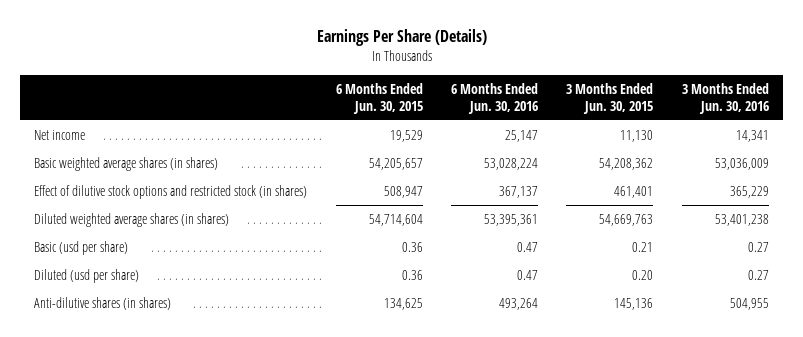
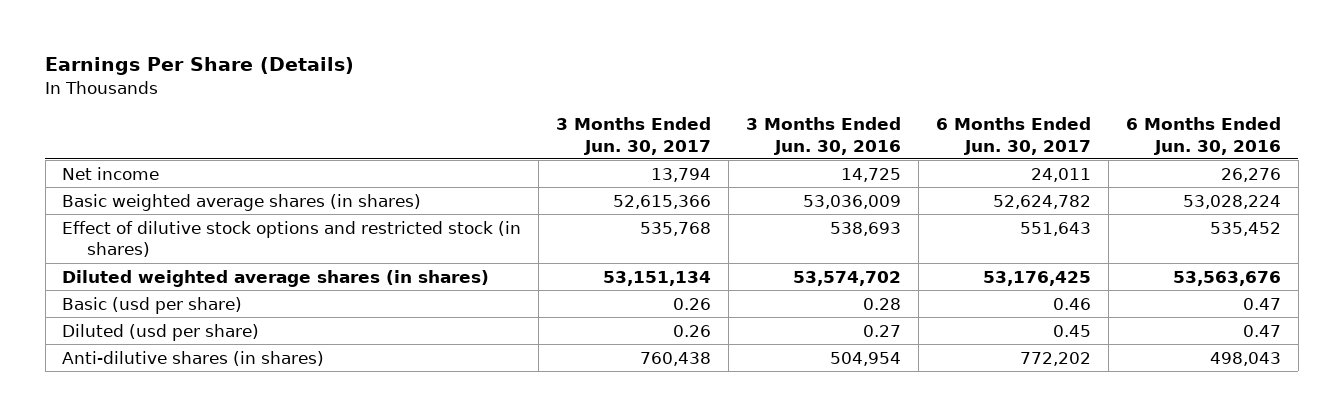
- | 6 Months Ended Jun. 30, 2015 | 6 Months Ended Jun. 30, 2016 | 3 Months Ended Jun. 30, 2015 | 3 Months Ended Jun. 30, 2016
+ | 3 Months Ended Jun. 30, 2017 | 3 Months Ended Jun. 30, 2016 | 6 Months Ended Jun. 30, 2017 | 6 Months Ended Jun. 30, 2016
- Net income | 19,529 | 25,147 | 11,130 | 14,341
+ Net income | 13,794 | 14,725 | 24,011 | 26,276
- Effect of dilutive stock options and restricted stock (in shares) | 508,947 | 367,137 | 461,401 | 365,229
- Diluted weighted average shares (in shares) | 54,714,604 | 53,395,361 | 54,669,763 | 53,401,238
- Basic (usd per share) | 0.36 | 0.47 | 0.21 | 0.27
+ Effect of dilutive stock options and restricted stock (in shares) | 535,768 | 538,693 | 551,643 | 535,452
+ Diluted weighted average shares (in shares) | 53,151,134 | 53,574,702 | 53,176,425 | 53,563,676
+ Basic (usd per share) | 0.26 | 0.28 | 0.46 | 0.47
- Anti-dilutive shares (in shares) | 134,625 | 493,264 | 145,136 | 504,955
+ Anti-dilutive shares (in shares) | 760,438 | 504,954 | 772,202 | 498,043

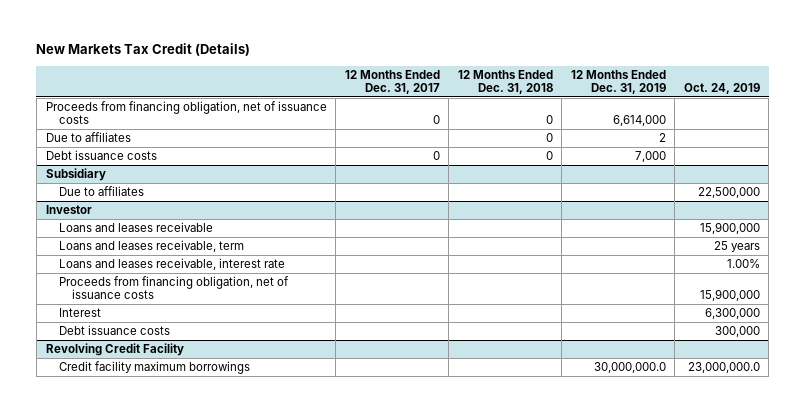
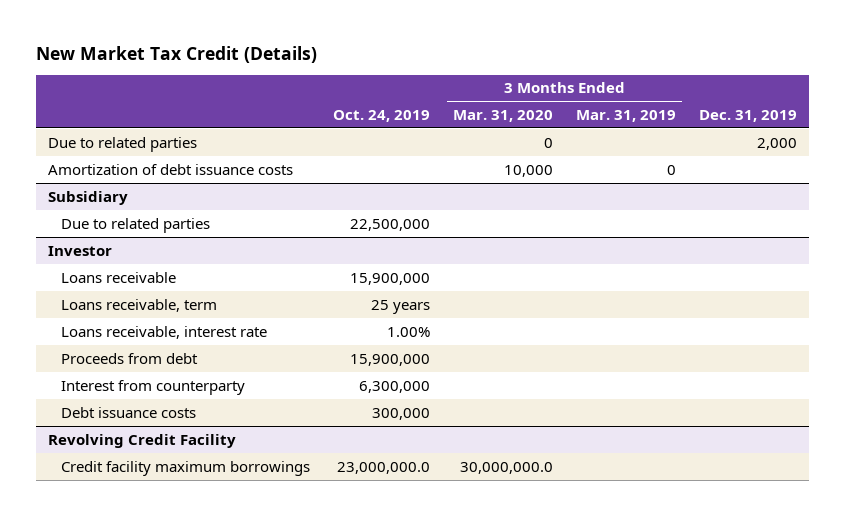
- New Markets Tax Credit (Details)
+ New Market Tax Credit (Details)
- | 12 Months Ended Dec. 31, 2017 | 12 Months Ended Dec. 31, 2018 | 12 Months Ended Dec. 31, 2019 | Oct. 24, 2019
+ | Oct. 24, 2019 | 3 Months Ended Mar. 31, 2020 | 3 Months Ended Mar. 31, 2019 | Dec. 31, 2019
- Proceeds from financing obligation, net of issuance costs | 0 | 0 | 6,614,000 |
- Due to affiliates | | 0 | 2 |
- Debt issuance costs | 0 | 0 | 7,000 |
+ Due to related parties | | 0 | | 2,000
+ Amortization of debt issuance costs | | 10,000 | 0 |
@ Subsidiary
- Due to affiliates | | | | 22,500,000
+ Due to related parties | 22,500,000 | | |
@ Investor
- Loans and leases receivable | | | | 15,900,000
- Loans and leases receivable, term | | | | 25 years
- Loans and leases receivable, interest rate | | | | 1.00%
- Proceeds from financing obligation, net of issuance costs | | | | 15,900,000
- Interest | | | | 6,300,000
+ Loans receivable | 15,900,000 | | |
+ Loans receivable, term | 25 years | | |
+ Loans receivable, interest rate | 1.00% | | |
+ Proceeds from debt | 15,900,000 | | |
+ Interest from counterparty | 6,300,000 | | |

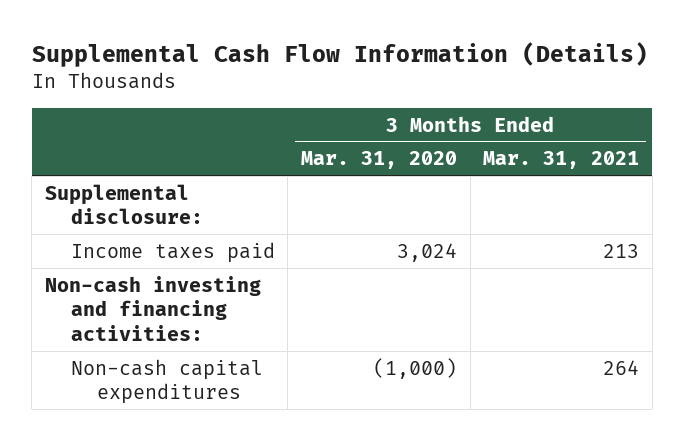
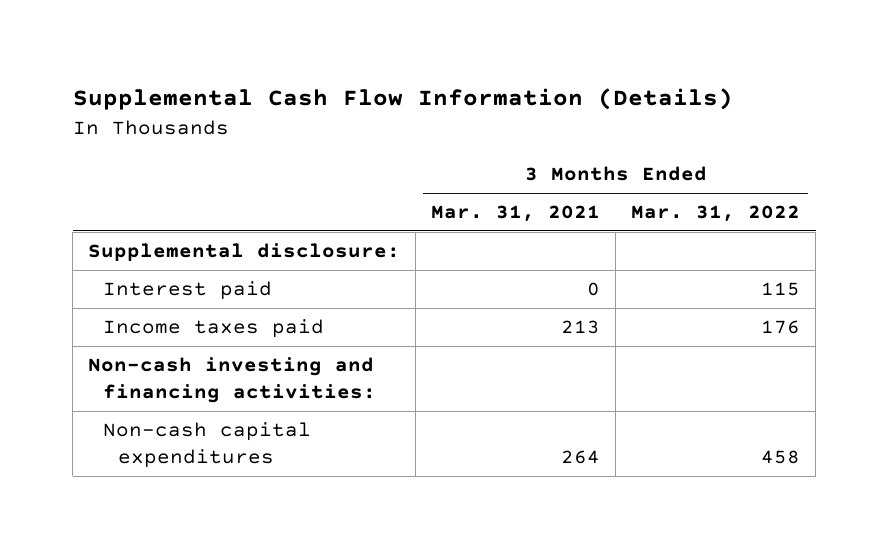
- | 3 Months Ended Mar. 31, 2020 | 3 Months Ended Mar. 31, 2021
+ | 3 Months Ended Mar. 31, 2021 | 3 Months Ended Mar. 31, 2022
+ Interest paid | 0 | 115

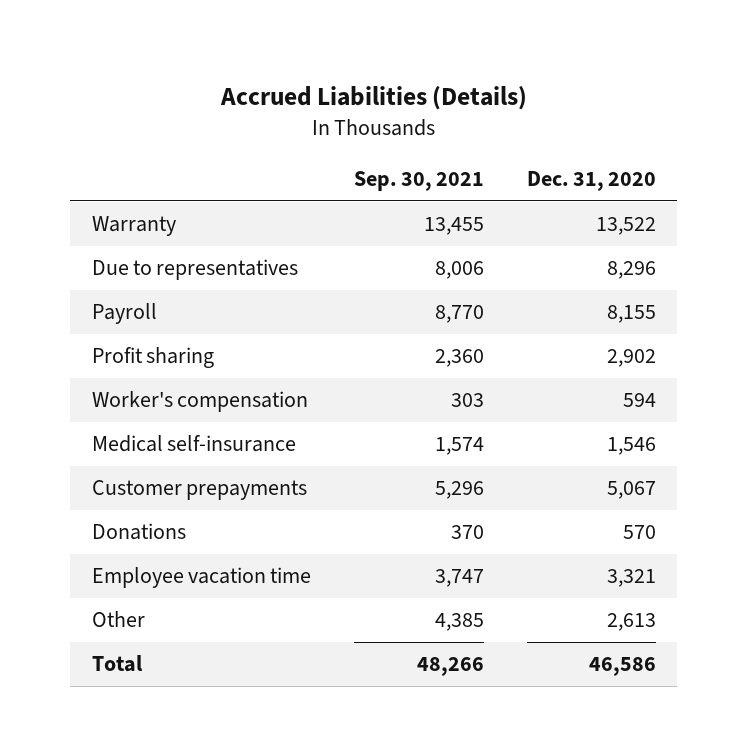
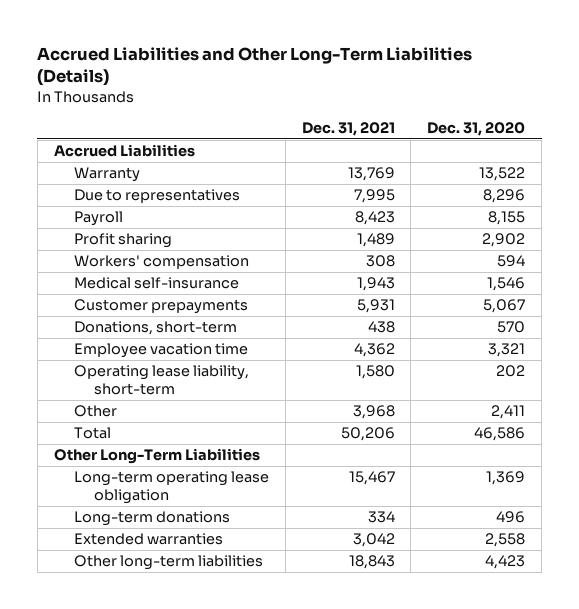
- Accrued Liabilities (Details)
+ Accrued Liabilities and Other Long-Term Liabilities (Details)
- | Sep. 30, 2021 | Dec. 31, 2020
+ | Dec. 31, 2021 | Dec. 31, 2020
+ Accrued Liabilities
- Worker's compensation | 303 | 594
+ Workers' compensation | 308 | 594
- Donations | 370 | 570
+ Donations, short-term | 438 | 570
- Other | 4,385 | 2,613
+ Operating lease liability, short-term | 1,580 | 202
+ Other | 3,968 | 2,411
+ Other Long-Term Liabilities
+ Long-term operating lease obligation | 15,467 | 1,369
+ Long-term donations | 334 | 496
+ Extended warranties | 3,042 | 2,558
+ Other long-term liabilities | 18,843 | 4,423

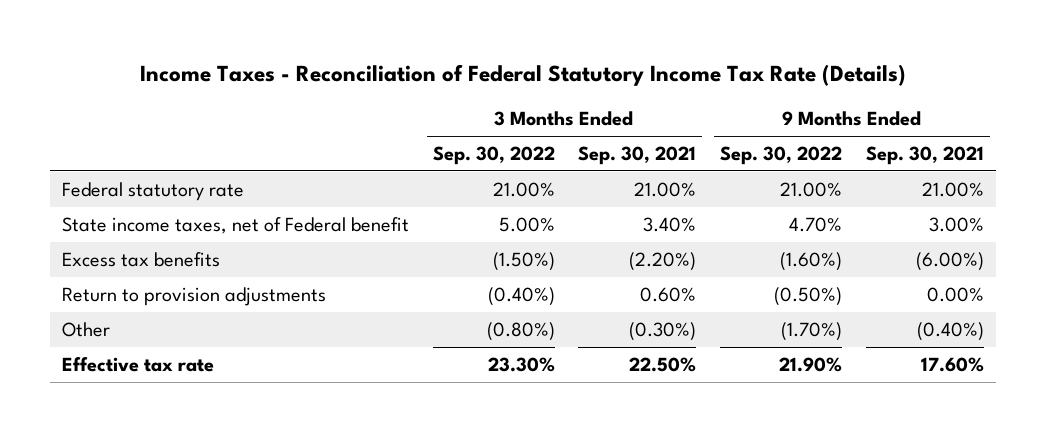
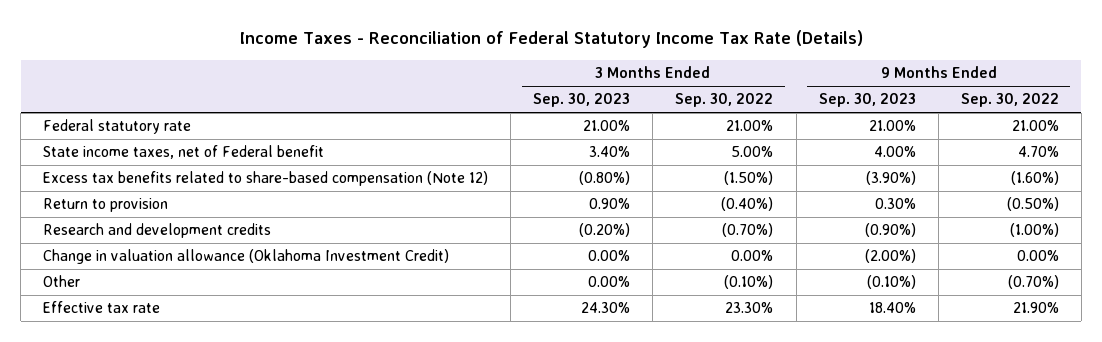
- | 3 Months Ended Sep. 30, 2022 | 3 Months Ended Sep. 30, 2021 | 9 Months Ended Sep. 30, 2022 | 9 Months Ended Sep. 30, 2021
+ | 3 Months Ended Sep. 30, 2023 | 3 Months Ended Sep. 30, 2022 | 9 Months Ended Sep. 30, 2023 | 9 Months Ended Sep. 30, 2022
- Excess tax benefits | (1.50%) | (2.20%) | (1.60%) | (6.00%)
- Return to provision adjustments | (0.40%) | 0.60% | (0.50%) | 0.00%
- Other | (0.80%) | (0.30%) | (1.70%) | (0.40%)
+ Excess tax benefits related to share-based compensation (Note 12) | (0.80%) | (1.50%) | (3.90%) | (1.60%)
+ Return to provision | 0.90% | (0.40%) | 0.30% | (0.50%)
+ Research and development credits | (0.20%) | (0.70%) | (0.90%) | (1.00%)
+ Change in valuation allowance (Oklahoma Investment Credit) | 0.00% | 0.00% | (2.00%) | 0.00%
+ Other | 0.00% | (0.10%) | (0.10%) | (0.70%)

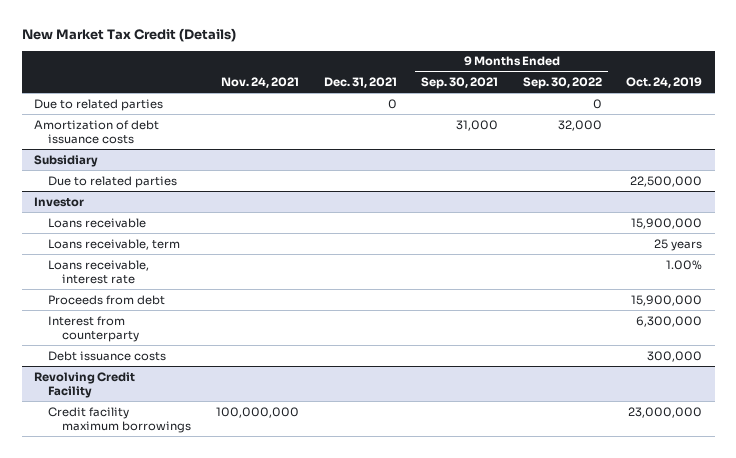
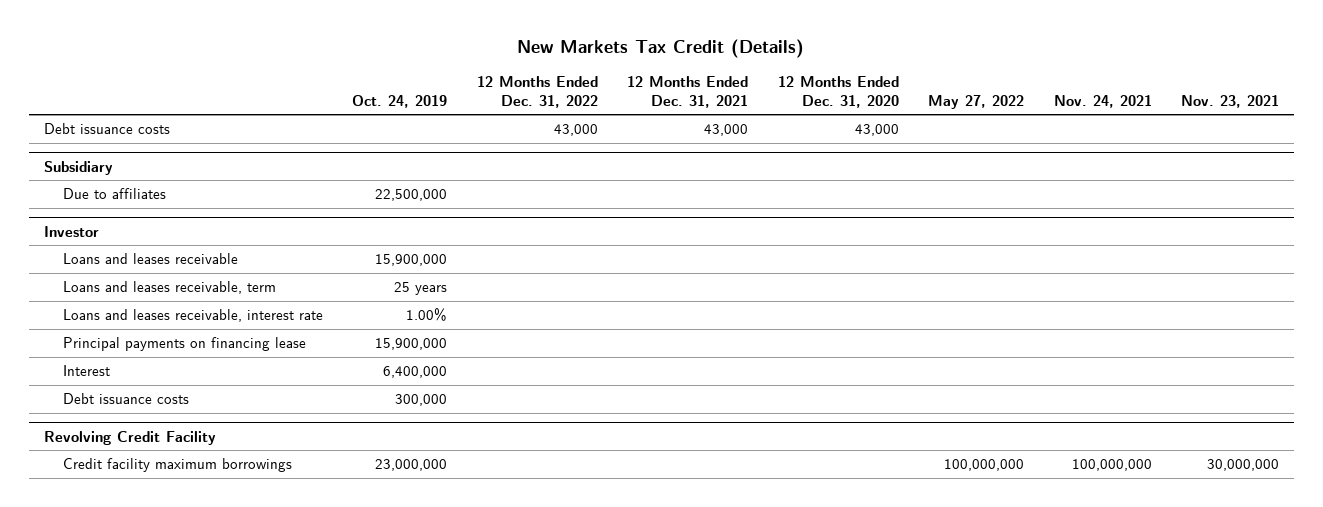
- New Market Tax Credit (Details)
+ New Markets Tax Credit (Details)
- | Nov. 24, 2021 | Dec. 31, 2021 | 9 Months Ended Sep. 30, 2021 | 9 Months Ended Sep. 30, 2022 | Oct. 24, 2019
+ | Oct. 24, 2019 | 12 Months Ended Dec. 31, 2022 | 12 Months Ended Dec. 31, 2021 | 12 Months Ended Dec. 31, 2020 | May 27, 2022 | Nov. 24, 2021 | Nov. 23, 2021
- Due to related parties | | 0 | | 0 |
- Amortization of debt issuance costs | | | 31,000 | 32,000 |
+ Debt issuance costs | | 43,000 | 43,000 | 43,000 | | |
@ Subsidiary
- Due to related parties | | | | | 22,500,000
+ Due to affiliates | 22,500,000 | | | | | |
@ Investor
- Loans receivable | | | | | 15,900,000
- Loans receivable, term | | | | | 25 years
- Loans receivable, interest rate | | | | | 1.00%
- Proceeds from debt | | | | | 15,900,000
- Interest from counterparty | | | | | 6,300,000
+ Loans and leases receivable | 15,900,000 | | | | | |
+ Loans and leases receivable, term | 25 years | | | | | |
+ Loans and leases receivable, interest rate | 1.00% | | | | | |
+ Principal payments on financing lease | 15,900,000 | | | | | |
+ Interest | 6,400,000 | | | | | |

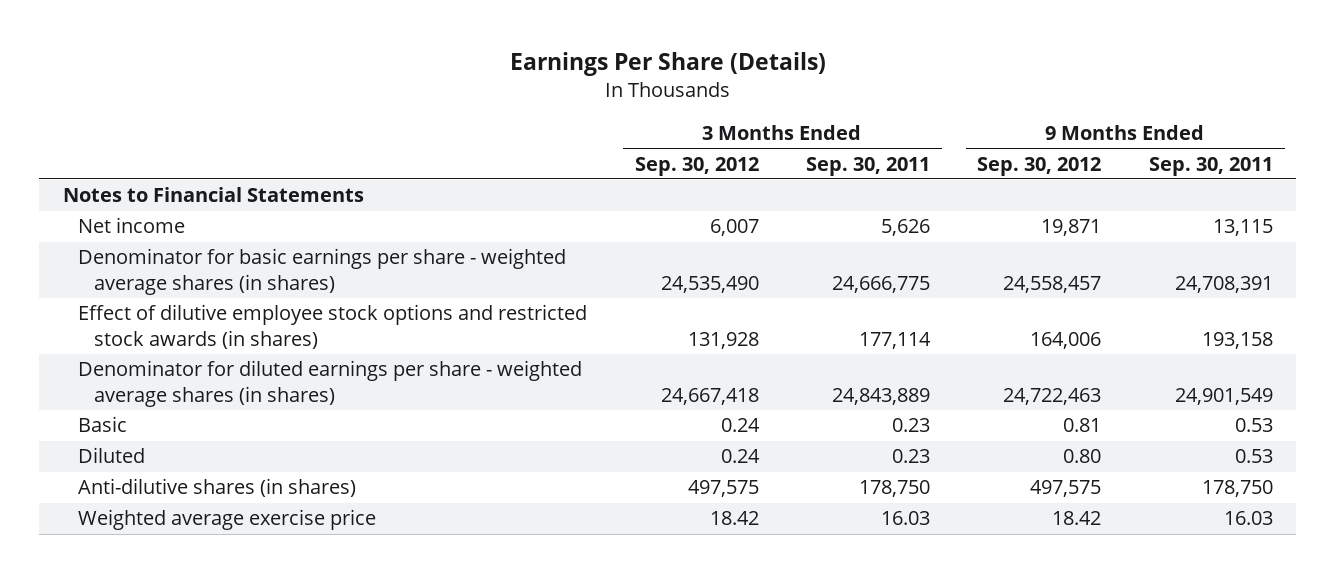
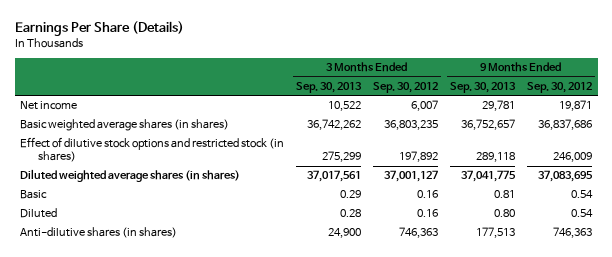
- | 3 Months Ended Sep. 30, 2012 | 3 Months Ended Sep. 30, 2011 | 9 Months Ended Sep. 30, 2012 | 9 Months Ended Sep. 30, 2011
+ | 3 Months Ended Sep. 30, 2013 | 3 Months Ended Sep. 30, 2012 | 9 Months Ended Sep. 30, 2013 | 9 Months Ended Sep. 30, 2012
- Notes to Financial Statements
- Denominator for basic earnings per share - weighted average shares (in shares) | 24,535,490 | 24,666,775 | 24,558,457 | 24,708,391
- Effect of dilutive employee stock options and restricted stock awards (in shares) | 131,928 | 177,114 | 164,006 | 193,158
- Denominator for diluted earnings per share - weighted average shares (in shares) | 24,667,418 | 24,843,889 | 24,722,463 | 24,901,549
- Basic | 0.24 | 0.23 | 0.81 | 0.53
- Diluted | 0.24 | 0.23 | 0.80 | 0.53
- Anti-dilutive shares (in shares) | 497,575 | 178,750 | 497,575 | 178,750
- Weighted average exercise price | 18.42 | 16.03 | 18.42 | 16.03
+ Basic weighted average shares (in shares) | 36,742,262 | 36,803,235 | 36,752,657 | 36,837,686
+ Effect of dilutive stock options and restricted stock (in shares) | 275,299 | 197,892 | 289,118 | 246,009
+ Diluted weighted average shares (in shares) | 37,017,561 | 37,001,127 | 37,041,775 | 37,083,695
+ Basic | 0.29 | 0.16 | 0.81 | 0.54
+ Diluted | 0.28 | 0.16 | 0.80 | 0.54
+ Anti-dilutive shares (in shares) | 24,900 | 746,363 | 177,513 | 746,363

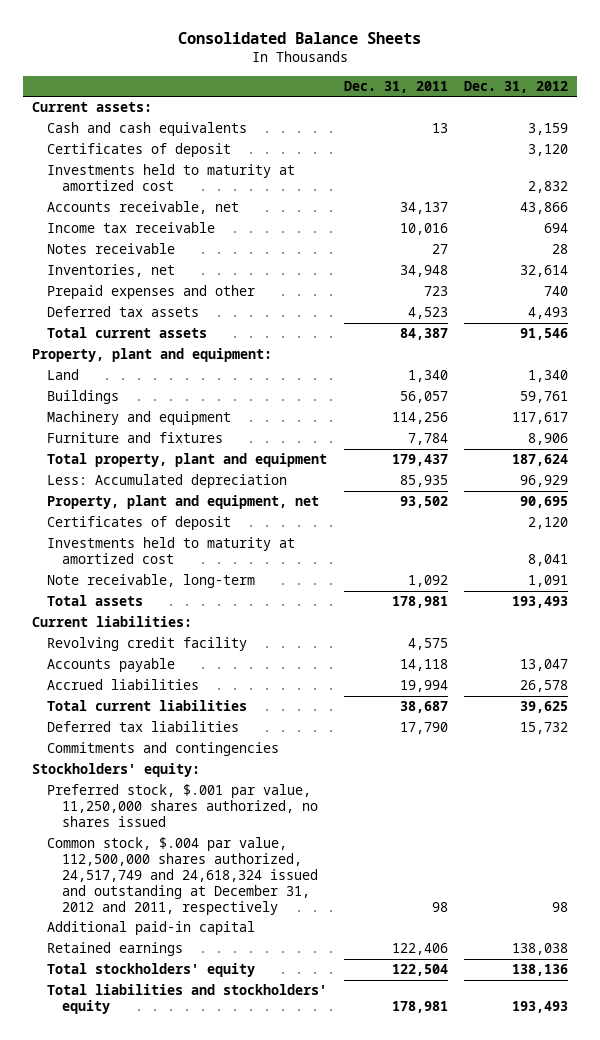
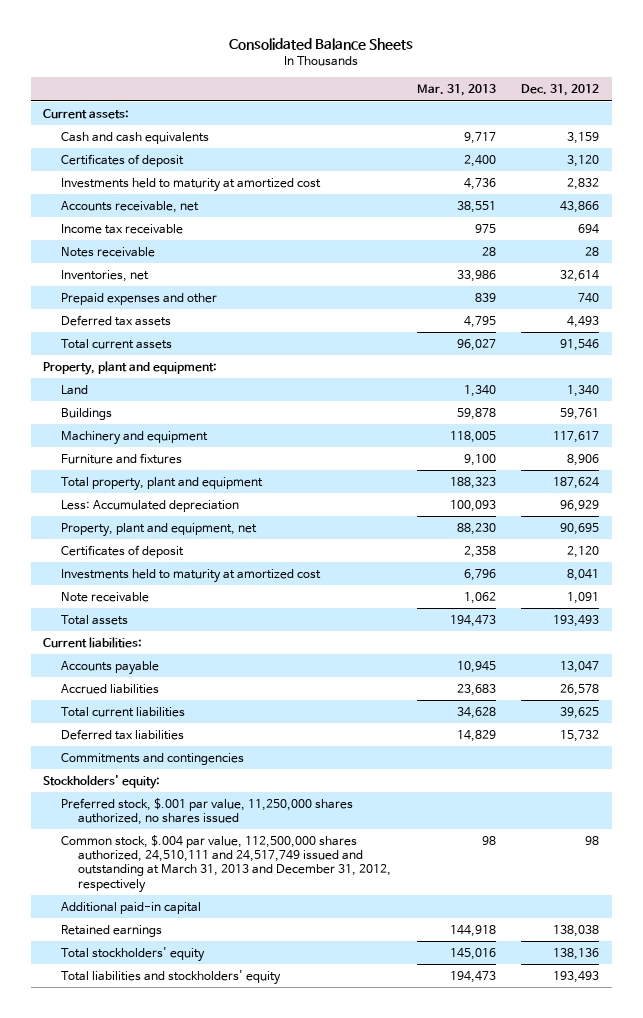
- | Dec. 31, 2011 | Dec. 31, 2012
+ | Mar. 31, 2013 | Dec. 31, 2012
- Note receivable, long-term | 1,092 | 1,091
+ Note receivable | 1,062 | 1,091
- Revolving credit facility | 4,575 |
- Common stock, $.004 par value, 112,500,000 shares authorized, 24,517,749 and 24,618,324 issued and outstanding at December 31, 2012 and 2011, respectively | 98 | 98
+ Common stock, $.004 par value, 112,500,000 shares authorized, 24,510,111 and 24,517,749 issued and outstanding at March 31, 2013 and December 31, 2012, respectively | 98 | 98

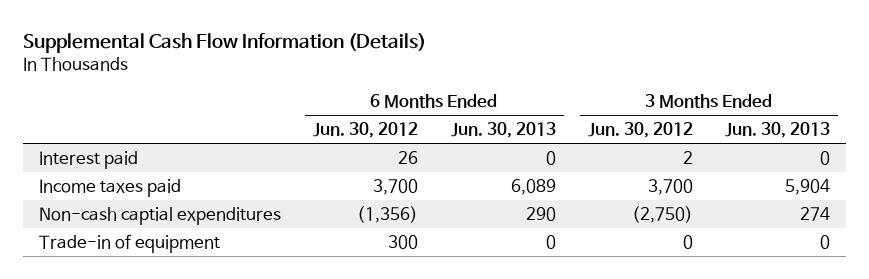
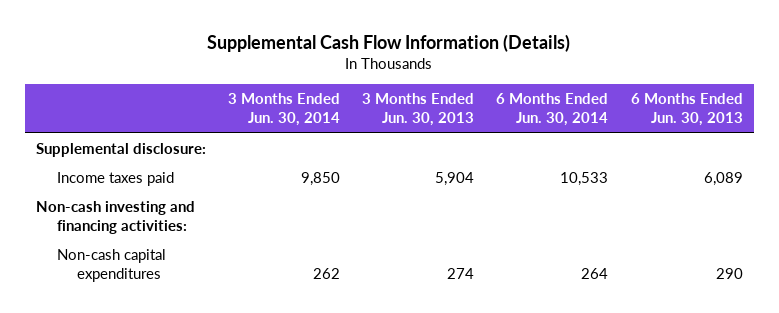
- | 6 Months Ended Jun. 30, 2012 | 6 Months Ended Jun. 30, 2013 | 3 Months Ended Jun. 30, 2012 | 3 Months Ended Jun. 30, 2013
+ | 3 Months Ended Jun. 30, 2014 | 3 Months Ended Jun. 30, 2013 | 6 Months Ended Jun. 30, 2014 | 6 Months Ended Jun. 30, 2013
- Interest paid | 26 | 0 | 2 | 0
+ Supplemental disclosure:
- Non-cash captial expenditures | (1,356) | 290 | (2,750) | 274
- Trade-in of equipment | 300 | 0 | 0 | 0
+ Non-cash investing and financing activities:
+ Non-cash capital expenditures | 262 | 274 | 264 | 290

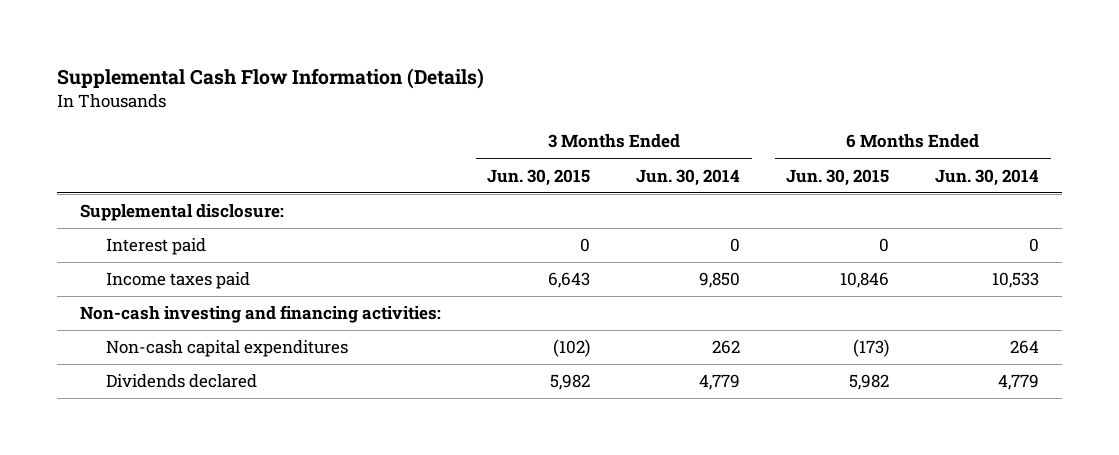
- | 3 Months Ended Jun. 30, 2014 | 3 Months Ended Jun. 30, 2013 | 6 Months Ended Jun. 30, 2014 | 6 Months Ended Jun. 30, 2013
+ | 3 Months Ended Jun. 30, 2015 | 3 Months Ended Jun. 30, 2014 | 6 Months Ended Jun. 30, 2015 | 6 Months Ended Jun. 30, 2014
+ Interest paid | 0 | 0 | 0 | 0
+ Dividends declared | 5,982 | 4,779 | 5,982 | 4,779

